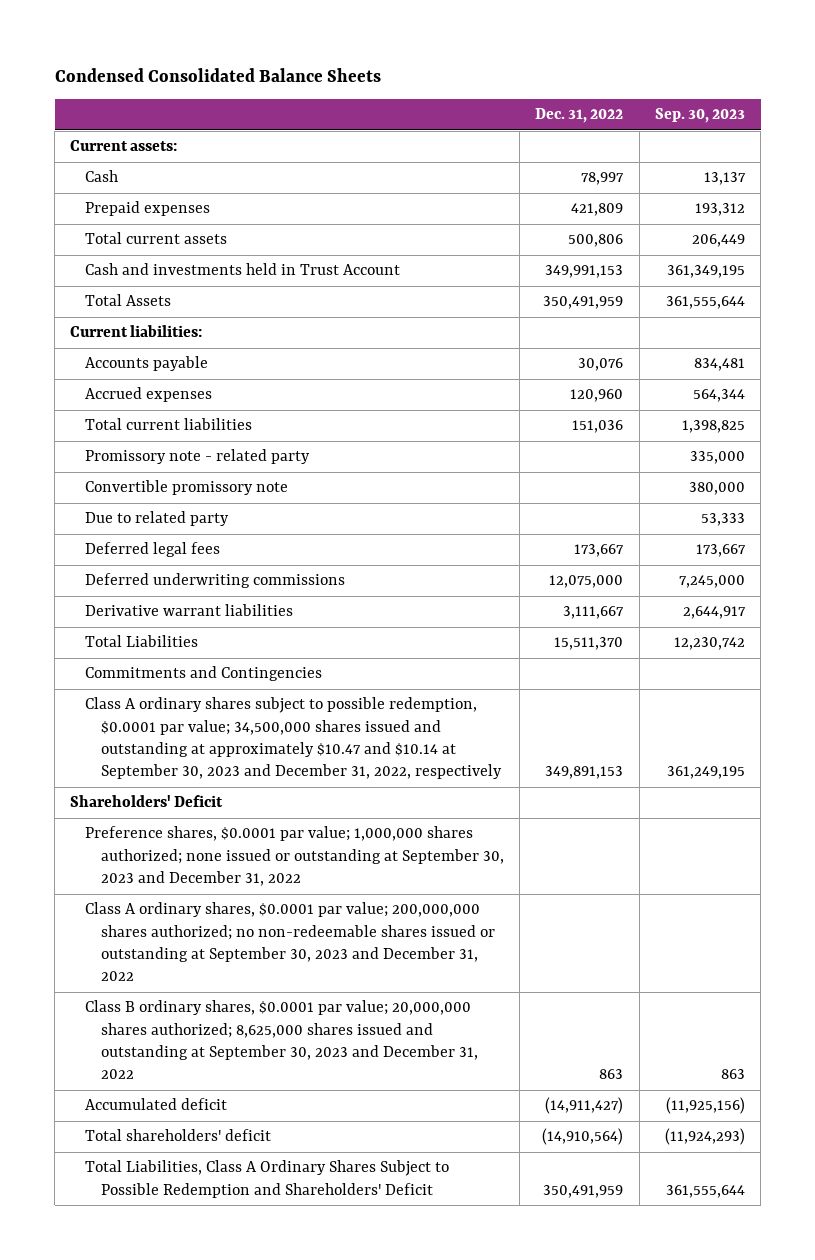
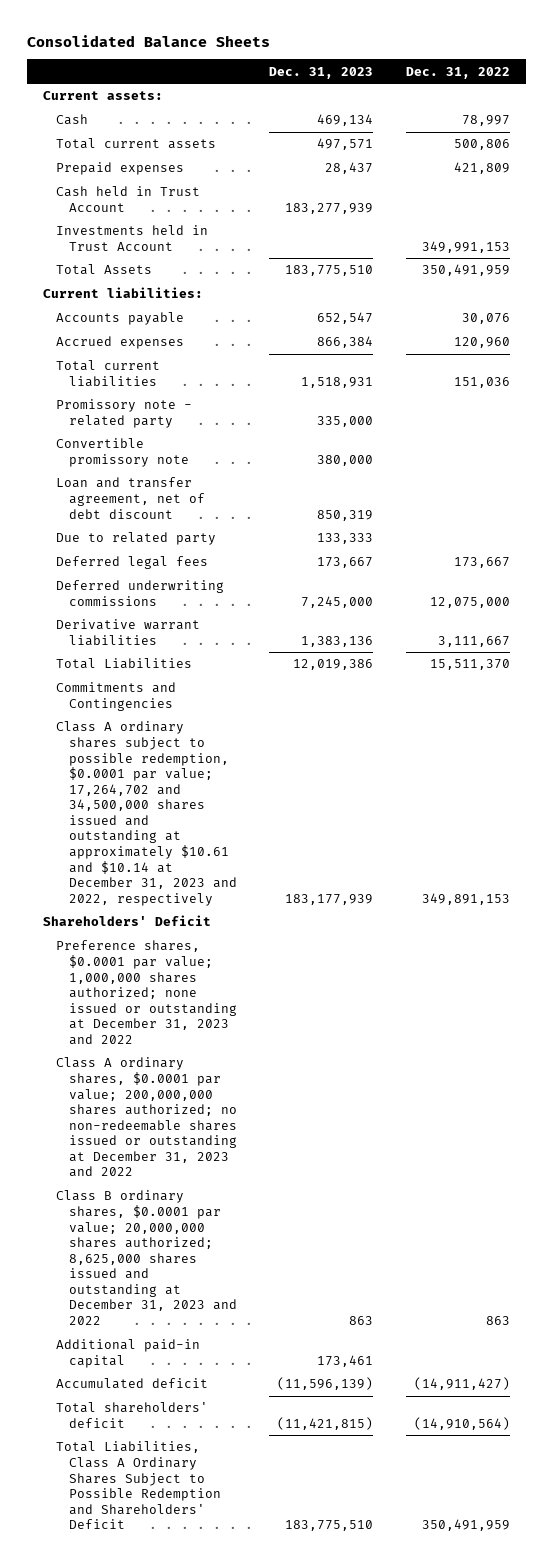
- Condensed Consolidated Balance Sheets
+ Consolidated Balance Sheets
- | Dec. 31, 2022 | Sep. 30, 2023
+ | Dec. 31, 2023 | Dec. 31, 2022
- Cash and investments held in Trust Account | 349,991,153 | 361,349,195
moved down: Prepaid expenses | 28,437 | 421,809
+ Cash held in Trust Account | 183,277,939 |
+ Investments held in Trust Account | | 349,991,153
+ Loan and transfer agreement, net of debt discount | 850,319 |
- Class A ordinary shares subject to possible redemption, $0.0001 par value; 34,500,000 shares issued and outstanding at approximately $10.47 and $10.14 at September 30, 2023 and December 31, 2022, respectively | 349,891,153 | 361,249,195
+ Class A ordinary shares subject to possible redemption, $0.0001 par value; 17,264,702 and 34,500,000 shares issued and outstanding at approximately $10.61 and $10.14 at December 31, 2023 and 2022, respectively | 183,177,939 | 349,891,153
- Preference shares, $0.0001 par value; 1,000,000 shares authorized; none issued or outstanding at September 30, 2023 and December 31, 2022
- Class A ordinary shares, $0.0001 par value; 200,000,000 shares authorized; no non-redeemable shares issued or outstanding at September 30, 2023 and December 31, 2022
- Class B ordinary shares, $0.0001 par value; 20,000,000 shares authorized; 8,625,000 shares issued and outstanding at September 30, 2023 and December 31, 2022 | 863 | 863
+ Preference shares, $0.0001 par value; 1,000,000 shares authorized; none issued or outstanding at December 31, 2023 and 2022
+ Class A ordinary shares, $0.0001 par value; 200,000,000 shares authorized; no non-redeemable shares issued or outstanding at December 31, 2023 and 2022
+ Class B ordinary shares, $0.0001 par value; 20,000,000 shares authorized; 8,625,000 shares issued and outstanding at December 31, 2023 and 2022 | 863 | 863
+ Additional paid-in capital | 173,461 |

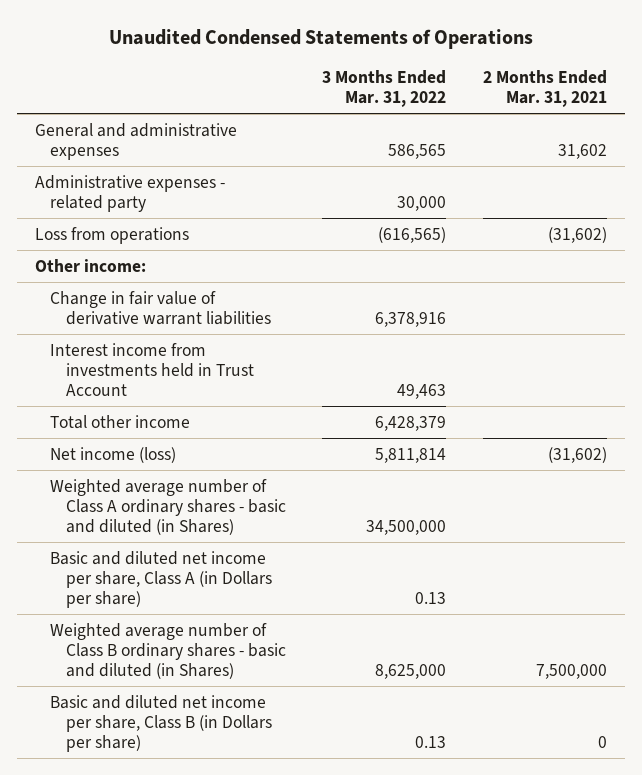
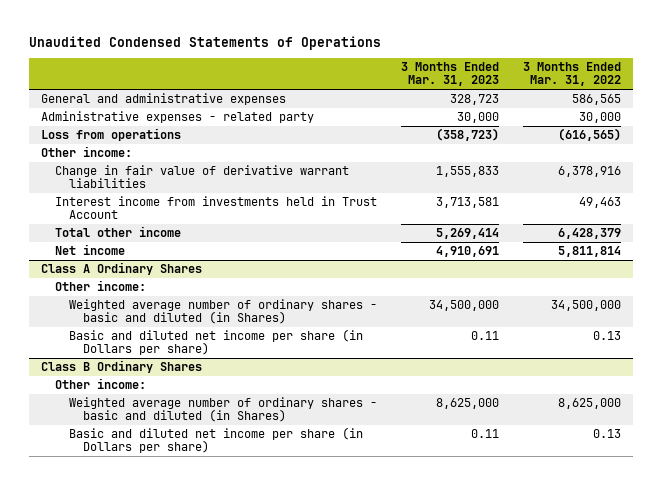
- | 3 Months Ended Mar. 31, 2022 | 2 Months Ended Mar. 31, 2021
+ | 3 Months Ended Mar. 31, 2023 | 3 Months Ended Mar. 31, 2022
- Net income (loss) | 5,811,814 | (31,602)
- Weighted average number of Class A ordinary shares - basic and diluted (in Shares) | 34,500,000 |
- Basic and diluted net income per share, Class A (in Dollars per share) | 0.13 |
- Weighted average number of Class B ordinary shares - basic and diluted (in Shares) | 8,625,000 | 7,500,000
- Basic and diluted net income per share, Class B (in Dollars per share) | 0.13 | 0
+ Net income | 4,910,691 | 5,811,814
+ Class A Ordinary Shares
+ Other income:
+ Weighted average number of ordinary shares - basic and diluted (in Shares) | 34,500,000 | 34,500,000
+ Basic and diluted net income per share (in Dollars per share) | 0.11 | 0.13
+ Class B Ordinary Shares
+ Other income:
+ Weighted average number of ordinary shares - basic and diluted (in Shares) | 8,625,000 | 8,625,000
+ Basic and diluted net income per share (in Dollars per share) | 0.11 | 0.13

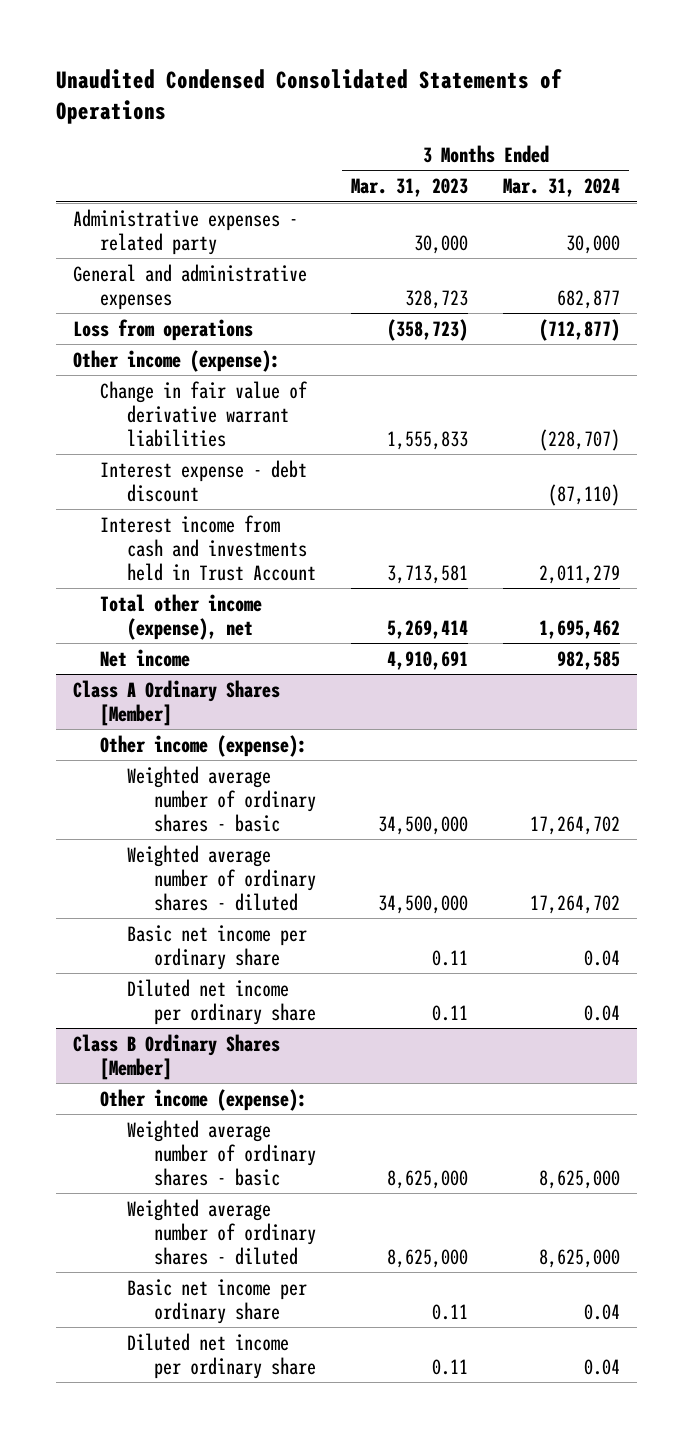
- Unaudited Condensed Statements of Operations
+ Unaudited Condensed Consolidated Statements of Operations
- | 3 Months Ended Mar. 31, 2023 | 3 Months Ended Mar. 31, 2022
+ | 3 Months Ended Mar. 31, 2023 | 3 Months Ended Mar. 31, 2024
moved down: General and administrative expenses | 328,723 | 682,877
- Other income:
+ Other income (expense):
- Interest income from investments held in Trust Account | 3,713,581 | 49,463
- Total other income | 5,269,414 | 6,428,379
+ Interest expense - debt discount | | (87,110)
+ Interest income from cash and investments held in Trust Account | 3,713,581 | 2,011,279
+ Total other income (expense), net | 5,269,414 | 1,695,462
- Class A Ordinary Shares
- Other income:
- Weighted average number of ordinary shares - basic and diluted (in Shares) | 34,500,000 | 34,500,000
- Basic and diluted net income per share (in Dollars per share) | 0.11 | 0.13
- Class B Ordinary Shares
- Other income:
- Weighted average number of ordinary shares - basic and diluted (in Shares) | 8,625,000 | 8,625,000
- Basic and diluted net income per share (in Dollars per share) | 0.11 | 0.13
+ Class A Ordinary Shares [Member]
+ Other income (expense):
+ Weighted average number of ordinary shares - basic | 34,500,000 | 17,264,702
+ Weighted average number of ordinary shares - diluted | 34,500,000 | 17,264,702
+ Basic net income per ordinary share | 0.11 | 0.04
+ Diluted net income per ordinary share | 0.11 | 0.04
+ Class B Ordinary Shares [Member]
+ Other income (expense):
+ Weighted average number of ordinary shares - basic | 8,625,000 | 8,625,000
+ Weighted average number of ordinary shares - diluted | 8,625,000 | 8,625,000
+ Basic net income per ordinary share | 0.11 | 0.04
+ Diluted net income per ordinary share | 0.11 | 0.04

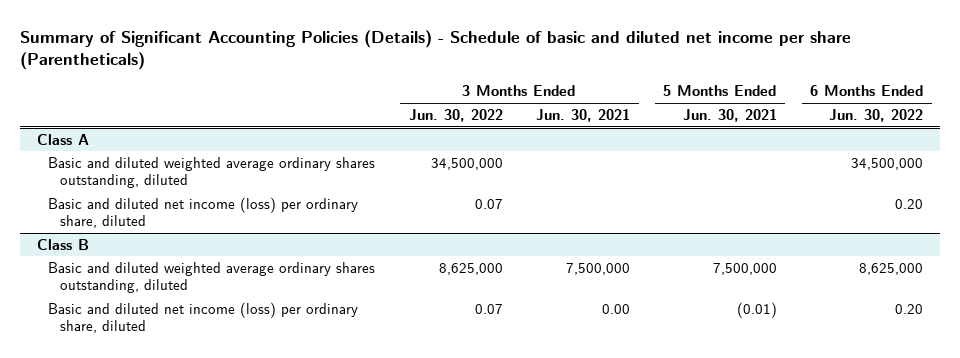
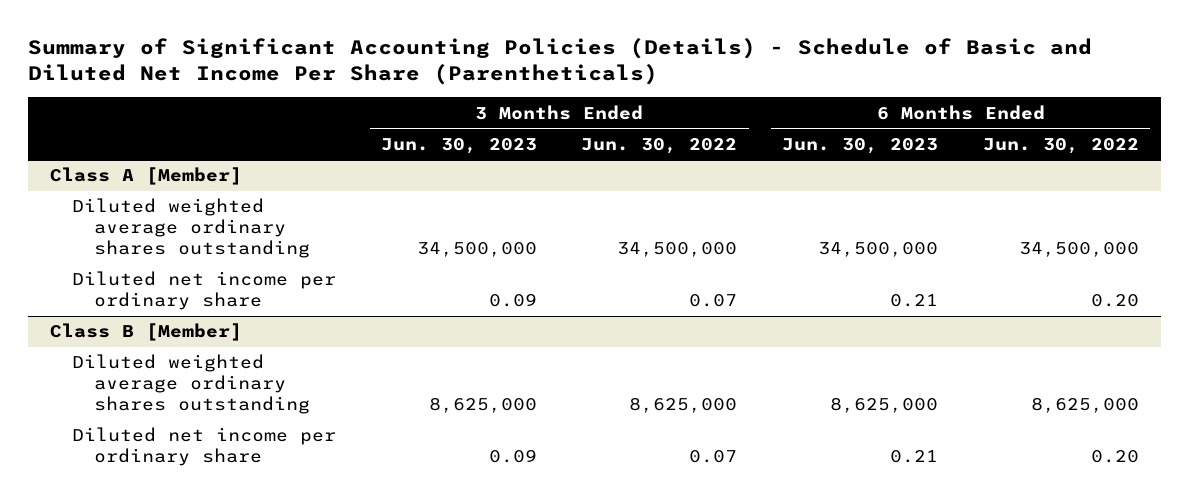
- Summary of Significant Accounting Policies (Details) - Schedule of basic and diluted net income per share (Parentheticals)
+ Summary of Significant Accounting Policies (Details) - Schedule of Basic and Diluted Net Income Per Share (Parentheticals)
- | 3 Months Ended Jun. 30, 2022 | 3 Months Ended Jun. 30, 2021 | 5 Months Ended Jun. 30, 2021 | 6 Months Ended Jun. 30, 2022
+ | 3 Months Ended Jun. 30, 2023 | 3 Months Ended Jun. 30, 2022 | 6 Months Ended Jun. 30, 2023 | 6 Months Ended Jun. 30, 2022
- Class A
- Basic and diluted weighted average ordinary shares outstanding, diluted | 34,500,000 | | | 34,500,000
- Basic and diluted net income (loss) per ordinary share, diluted | 0.07 | | | 0.20
- Class B
- Basic and diluted weighted average ordinary shares outstanding, diluted | 8,625,000 | 7,500,000 | 7,500,000 | 8,625,000
- Basic and diluted net income (loss) per ordinary share, diluted | 0.07 | 0.00 | (0.01) | 0.20
+ Class A [Member]
+ Diluted weighted average ordinary shares outstanding | 34,500,000 | 34,500,000 | 34,500,000 | 34,500,000
+ Diluted net income per ordinary share | 0.09 | 0.07 | 0.21 | 0.20
+ Class B [Member]
+ Diluted weighted average ordinary shares outstanding | 8,625,000 | 8,625,000 | 8,625,000 | 8,625,000
+ Diluted net income per ordinary share | 0.09 | 0.07 | 0.21 | 0.20

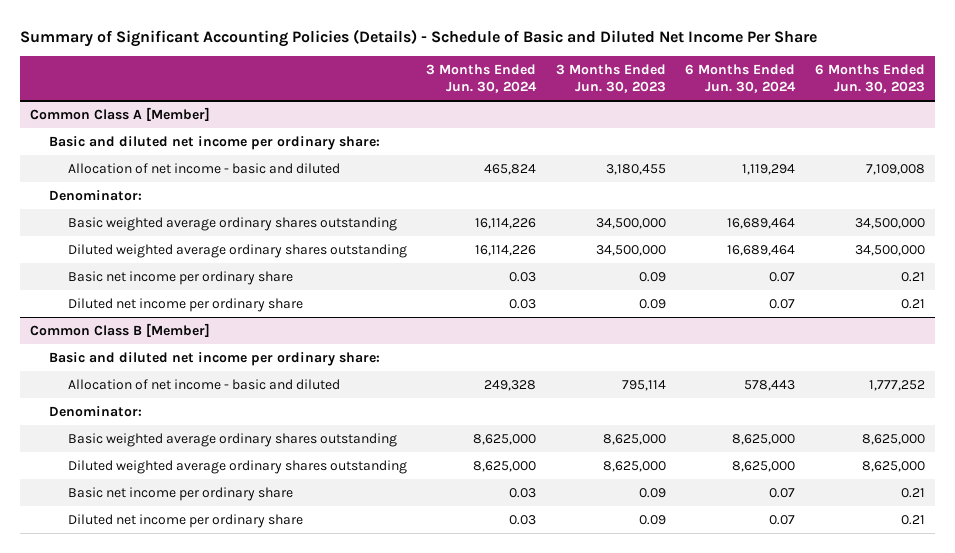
- Summary of Significant Accounting Policies (Details) - Schedule of Basic and Diluted Net Income Per Share (Parentheticals)
+ Summary of Significant Accounting Policies (Details) - Schedule of Basic and Diluted Net Income Per Share
- | 3 Months Ended Jun. 30, 2023 | 3 Months Ended Jun. 30, 2022 | 6 Months Ended Jun. 30, 2023 | 6 Months Ended Jun. 30, 2022
+ | 3 Months Ended Jun. 30, 2024 | 3 Months Ended Jun. 30, 2023 | 6 Months Ended Jun. 30, 2024 | 6 Months Ended Jun. 30, 2023
- Class A [Member]
+ Common Class A [Member]
+ Basic and diluted net income per ordinary share:
+ Allocation of net income - basic and diluted | 465,824 | 3,180,455 | 1,119,294 | 7,109,008
+ Denominator:
+ Basic weighted average ordinary shares outstanding | 16,114,226 | 34,500,000 | 16,689,464 | 34,500,000
+ Basic net income per ordinary share | 0.03 | 0.09 | 0.07 | 0.21
- Class B [Member]
+ Common Class B [Member]
+ Basic and diluted net income per ordinary share:
+ Allocation of net income - basic and diluted | 249,328 | 795,114 | 578,443 | 1,777,252
+ Denominator:
+ Basic weighted average ordinary shares outstanding | 8,625,000 | 8,625,000 | 8,625,000 | 8,625,000
+ Basic net income per ordinary share | 0.03 | 0.09 | 0.07 | 0.21

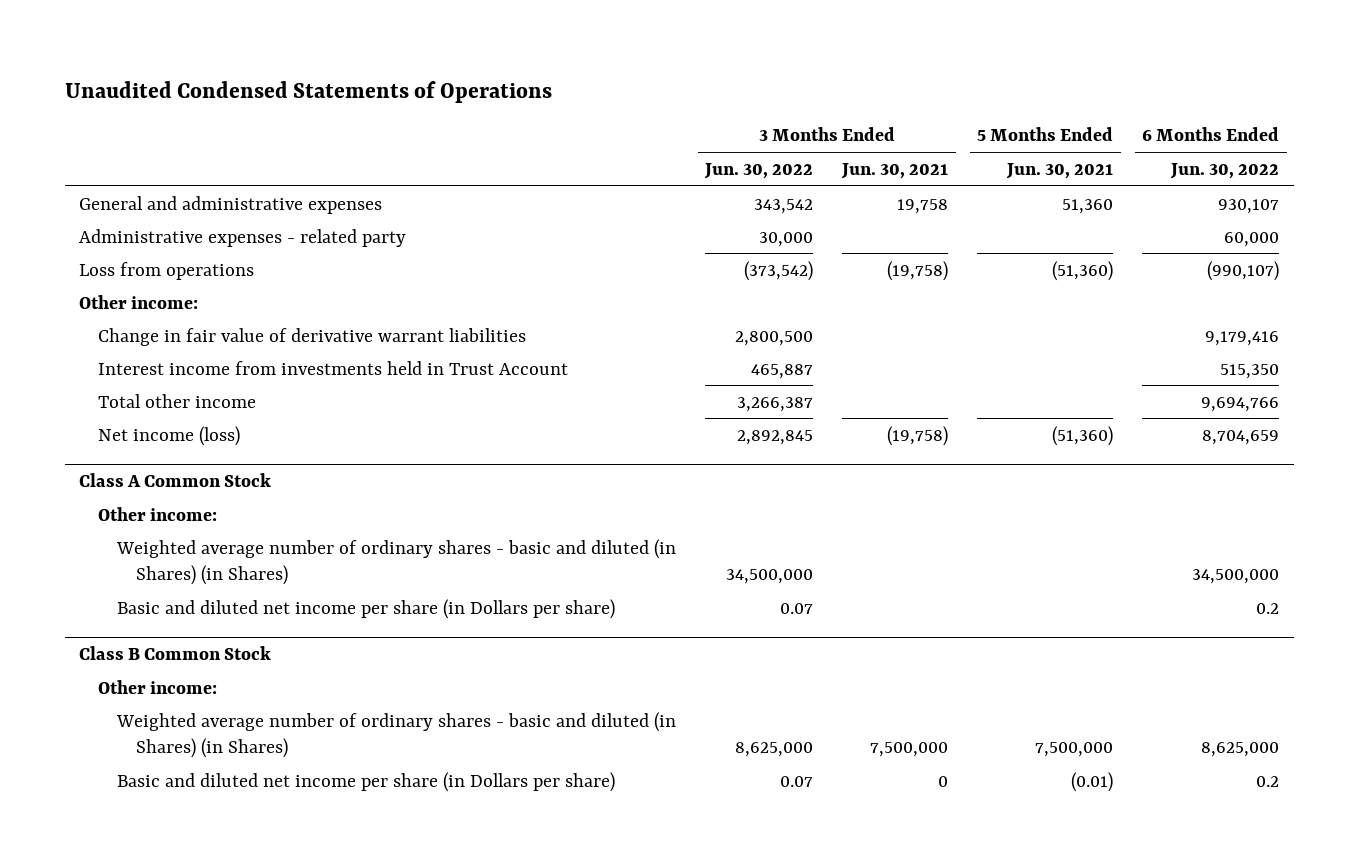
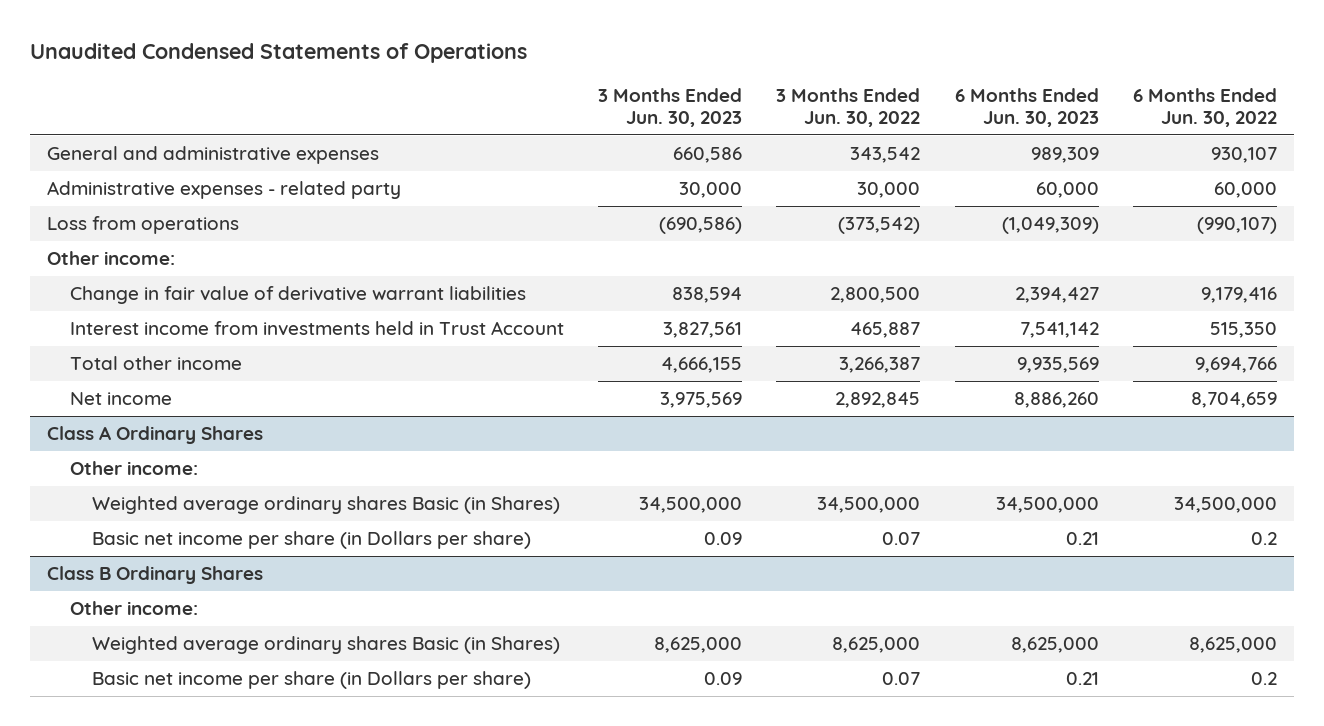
- | 3 Months Ended Jun. 30, 2022 | 3 Months Ended Jun. 30, 2021 | 5 Months Ended Jun. 30, 2021 | 6 Months Ended Jun. 30, 2022
+ | 3 Months Ended Jun. 30, 2023 | 3 Months Ended Jun. 30, 2022 | 6 Months Ended Jun. 30, 2023 | 6 Months Ended Jun. 30, 2022
- Net income (loss) | 2,892,845 | (19,758) | (51,360) | 8,704,659
- Class A Common Stock
+ Net income | 3,975,569 | 2,892,845 | 8,886,260 | 8,704,659
+ Class A Ordinary Shares
- Weighted average number of ordinary shares - basic and diluted (in Shares) (in Shares) | 34,500,000 | | | 34,500,000
- Basic and diluted net income per share (in Dollars per share) | 0.07 | | | 0.2
- Class B Common Stock
+ Weighted average ordinary shares Basic (in Shares) | 34,500,000 | 34,500,000 | 34,500,000 | 34,500,000
+ Basic net income per share (in Dollars per share) | 0.09 | 0.07 | 0.21 | 0.2
+ Class B Ordinary Shares
- Weighted average number of ordinary shares - basic and diluted (in Shares) (in Shares) | 8,625,000 | 7,500,000 | 7,500,000 | 8,625,000
- Basic and diluted net income per share (in Dollars per share) | 0.07 | 0 | (0.01) | 0.2
+ Weighted average ordinary shares Basic (in Shares) | 8,625,000 | 8,625,000 | 8,625,000 | 8,625,000
+ Basic net income per share (in Dollars per share) | 0.09 | 0.07 | 0.21 | 0.2

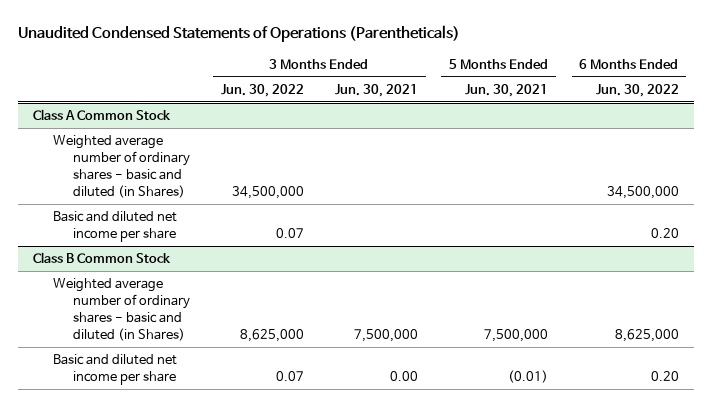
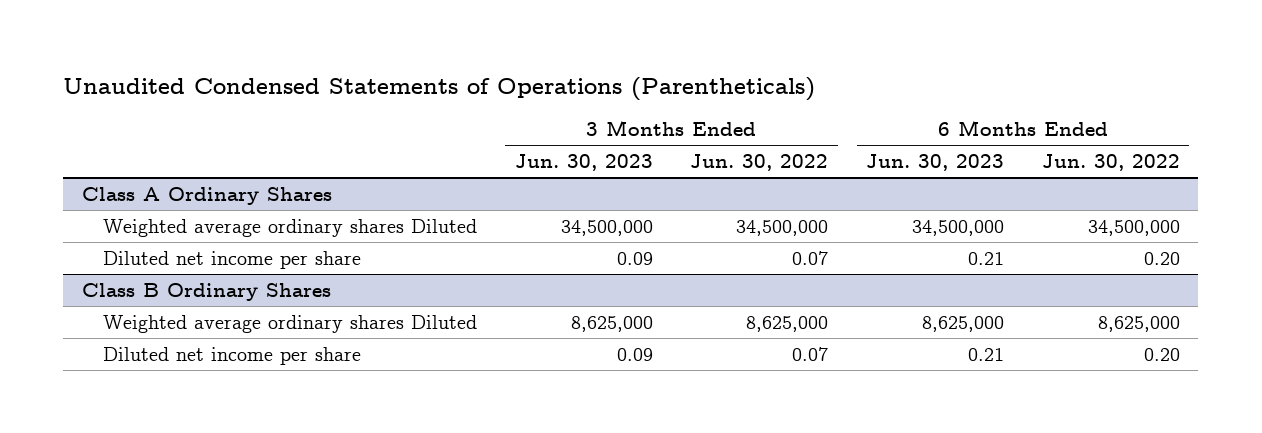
- | 3 Months Ended Jun. 30, 2022 | 3 Months Ended Jun. 30, 2021 | 5 Months Ended Jun. 30, 2021 | 6 Months Ended Jun. 30, 2022
+ | 3 Months Ended Jun. 30, 2023 | 3 Months Ended Jun. 30, 2022 | 6 Months Ended Jun. 30, 2023 | 6 Months Ended Jun. 30, 2022
- Class A Common Stock
- Weighted average number of ordinary shares - basic and diluted (in Shares) | 34,500,000 | | | 34,500,000
- Basic and diluted net income per share | 0.07 | | | 0.20
- Class B Common Stock
- Weighted average number of ordinary shares - basic and diluted (in Shares) | 8,625,000 | 7,500,000 | 7,500,000 | 8,625,000
- Basic and diluted net income per share | 0.07 | 0.00 | (0.01) | 0.20
+ Class A Ordinary Shares
+ Weighted average ordinary shares Diluted | 34,500,000 | 34,500,000 | 34,500,000 | 34,500,000
+ Diluted net income per share | 0.09 | 0.07 | 0.21 | 0.20
+ Class B Ordinary Shares
+ Weighted average ordinary shares Diluted | 8,625,000 | 8,625,000 | 8,625,000 | 8,625,000
+ Diluted net income per share | 0.09 | 0.07 | 0.21 | 0.20

